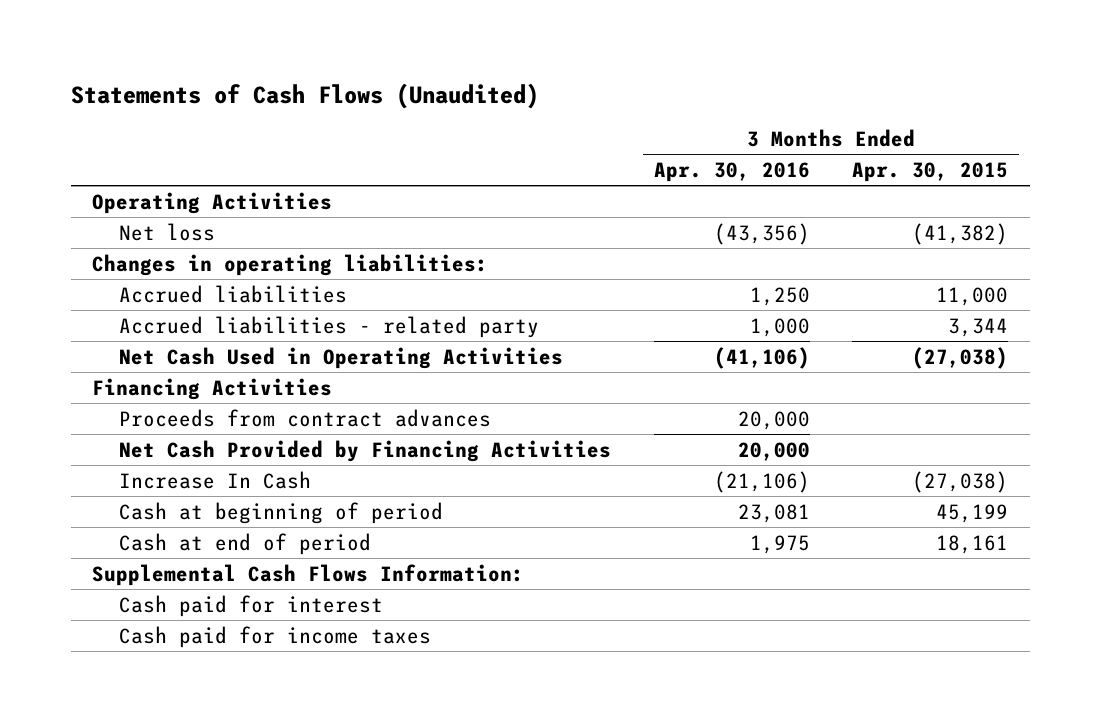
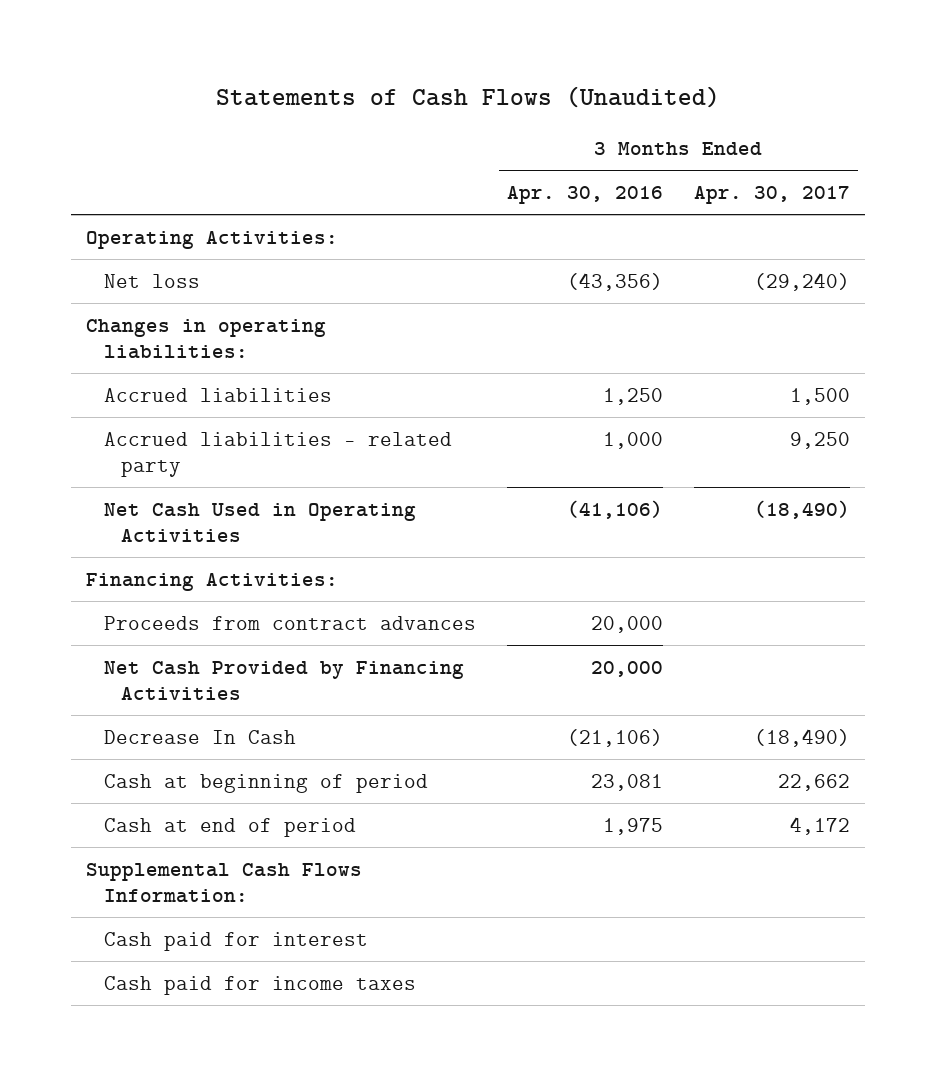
- | 3 Months Ended Apr. 30, 2016 | 3 Months Ended Apr. 30, 2015
+ | 3 Months Ended Apr. 30, 2016 | 3 Months Ended Apr. 30, 2017
- Operating Activities
+ Operating Activities:
- Financing Activities
+ Financing Activities:
- Increase In Cash | (21,106) | (27,038)
+ Decrease In Cash | (21,106) | (18,490)

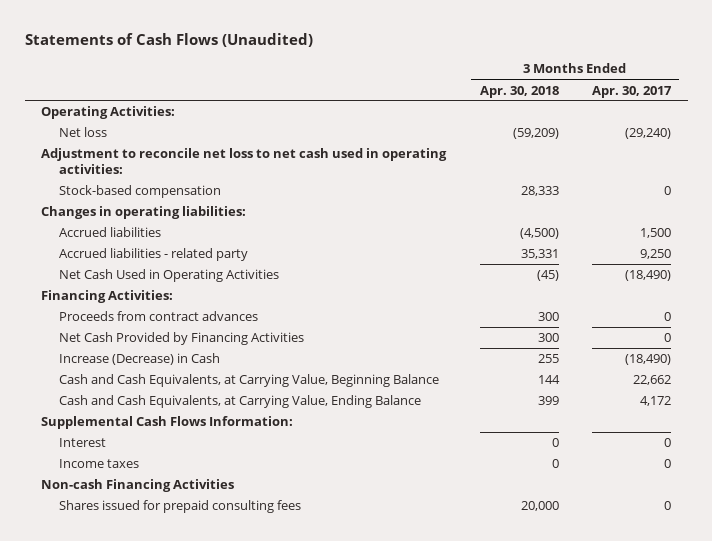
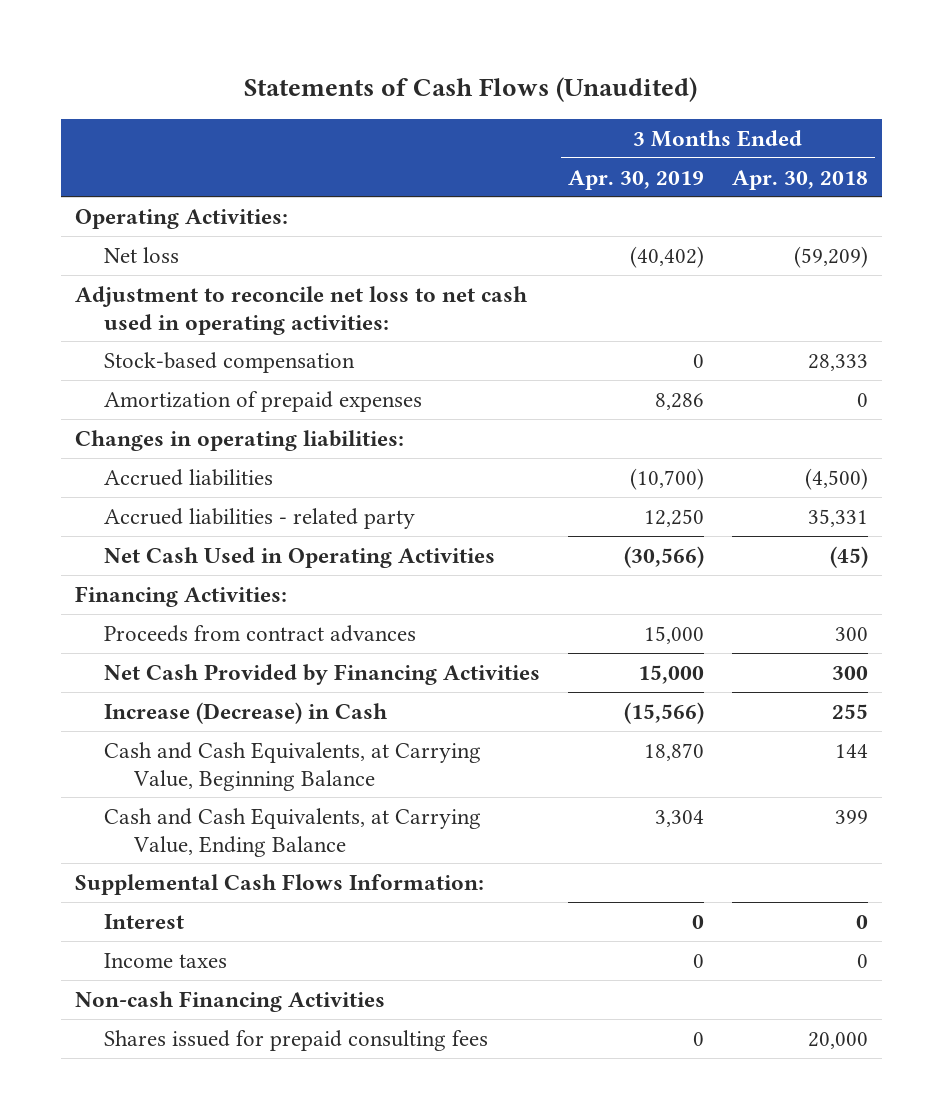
- | 3 Months Ended Apr. 30, 2018 | 3 Months Ended Apr. 30, 2017
+ | 3 Months Ended Apr. 30, 2019 | 3 Months Ended Apr. 30, 2018
+ Amortization of prepaid expenses | 8,286 | 0

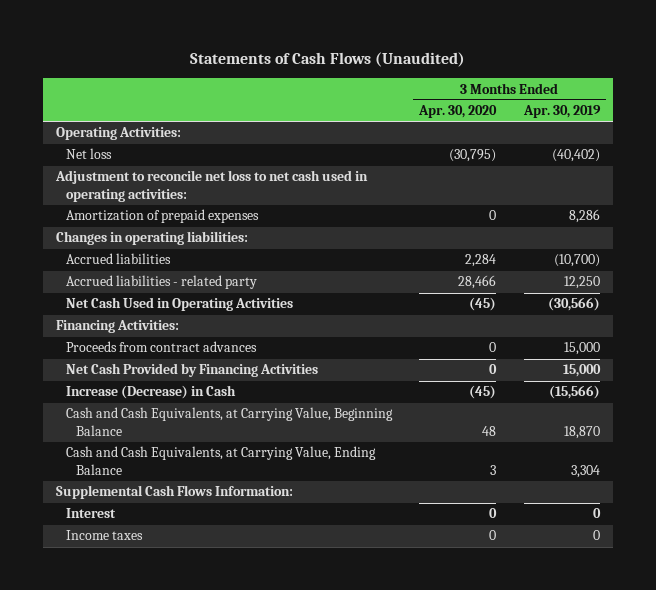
- | 3 Months Ended Apr. 30, 2019 | 3 Months Ended Apr. 30, 2018
+ | 3 Months Ended Apr. 30, 2020 | 3 Months Ended Apr. 30, 2019
- Stock-based compensation | 0 | 28,333
- Non-cash Financing Activities
- Shares issued for prepaid consulting fees | 0 | 20,000

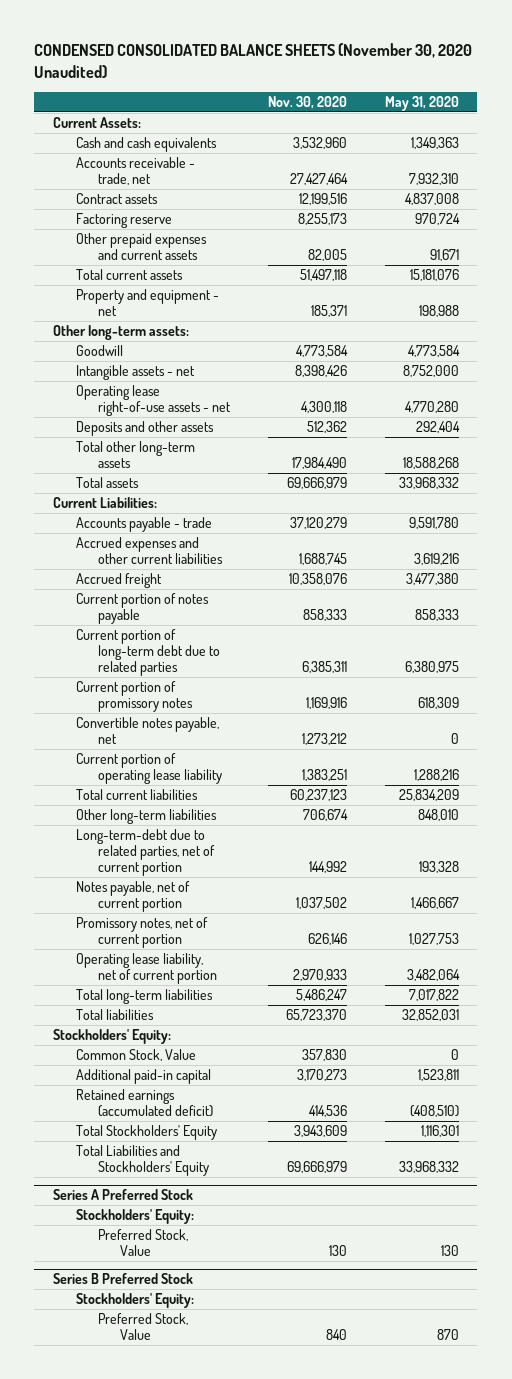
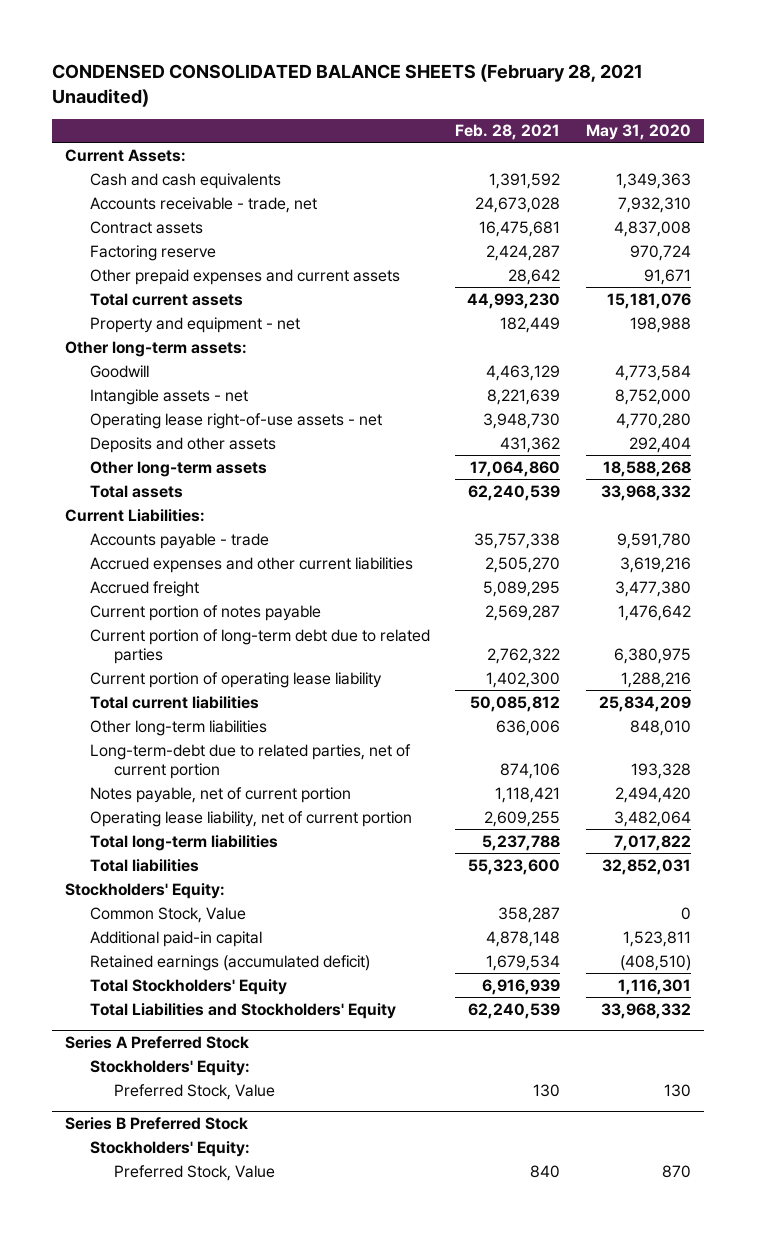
- CONDENSED CONSOLIDATED BALANCE SHEETS (November 30, 2020 Unaudited)
+ CONDENSED CONSOLIDATED BALANCE SHEETS (February 28, 2021 Unaudited)
- | Nov. 30, 2020 | May 31, 2020
+ | Feb. 28, 2021 | May 31, 2020
- Total other long-term assets | 17,984,490 | 18,588,268
+ Other long-term assets | 17,064,860 | 18,588,268
- Current portion of notes payable | 858,333 | 858,333
+ Current portion of notes payable | 2,569,287 | 1,476,642
- Current portion of promissory notes | 1,169,916 | 618,309
- Convertible notes payable, net | 1,273,212 | 0
- Notes payable, net of current portion | 1,037,502 | 1,466,667
- Promissory notes, net of current portion | 626,146 | 1,027,753
+ Notes payable, net of current portion | 1,118,421 | 2,494,420

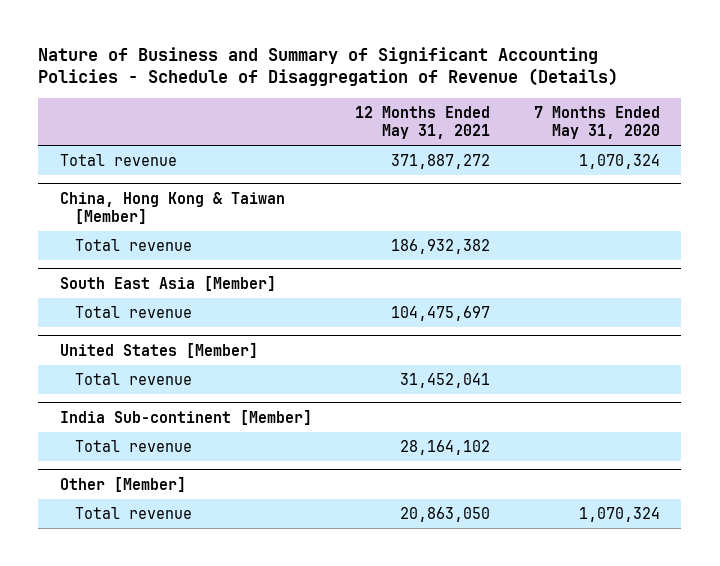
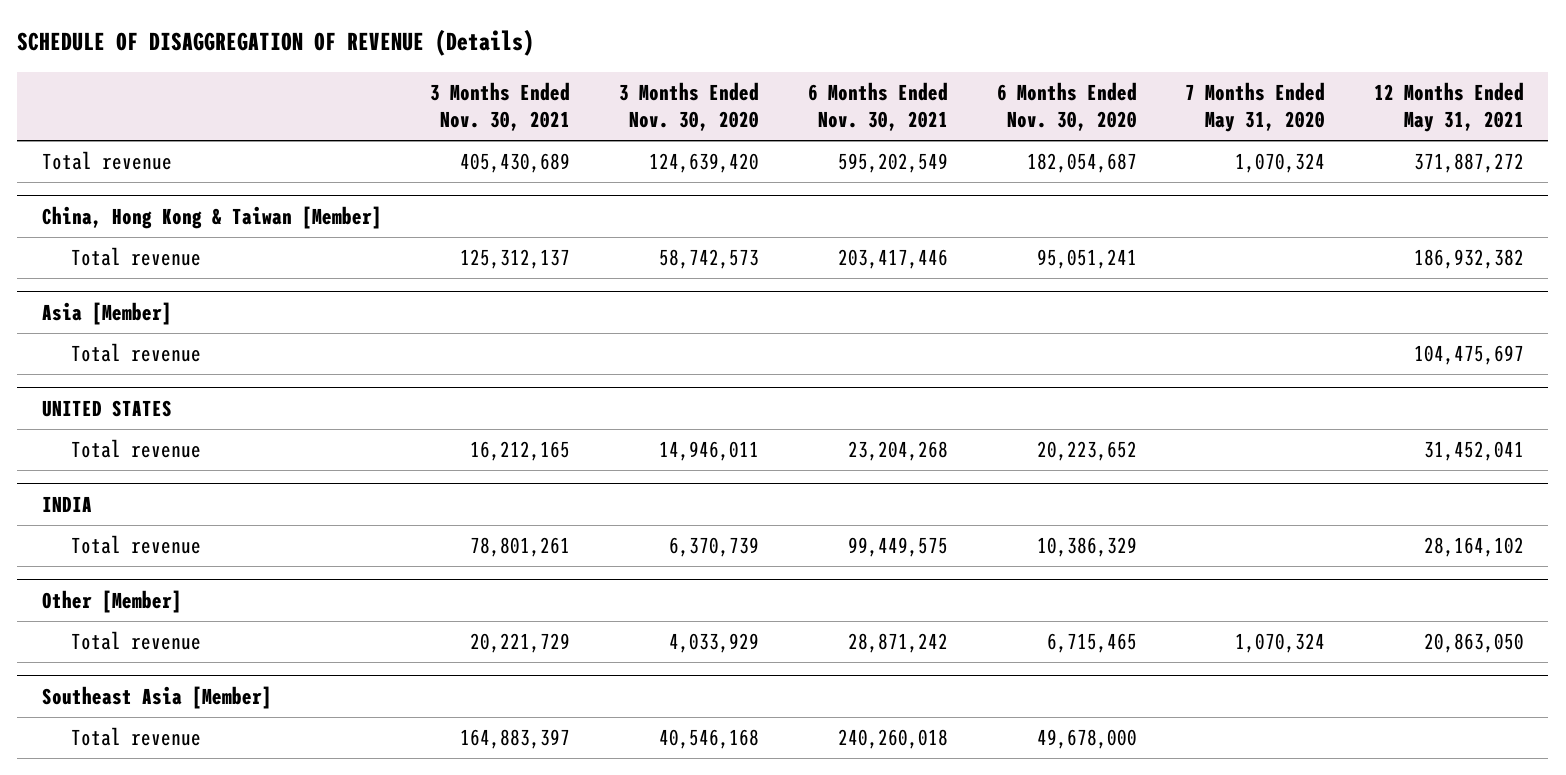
- Nature of Business and Summary of Significant Accounting Policies - Schedule of Disaggregation of Revenue (Details)
+ SCHEDULE OF DISAGGREGATION OF REVENUE (Details)
- | 12 Months Ended May 31, 2021 | 7 Months Ended May 31, 2020
+ | 3 Months Ended Nov. 30, 2021 | 3 Months Ended Nov. 30, 2020 | 6 Months Ended Nov. 30, 2021 | 6 Months Ended Nov. 30, 2020 | 7 Months Ended May 31, 2020 | 12 Months Ended May 31, 2021
- South East Asia [Member]
+ Asia [Member]
- United States [Member]
+ UNITED STATES
- India Sub-continent [Member]
+ INDIA
+ Southeast Asia [Member]
+ Total revenue | 164,883,397 | 40,546,168 | 240,260,018 | 49,678,000 | |

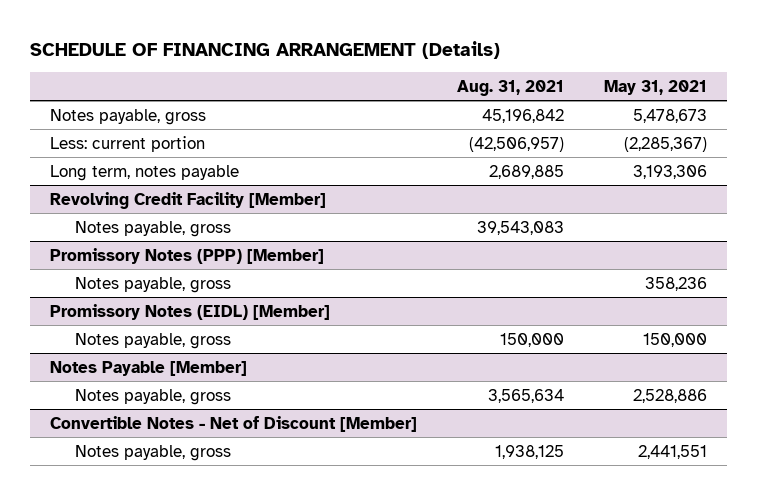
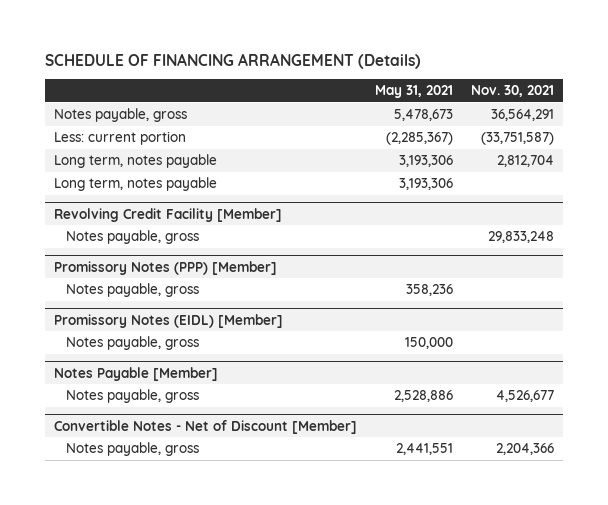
- | Aug. 31, 2021 | May 31, 2021
+ | May 31, 2021 | Nov. 30, 2021
+ Long term, notes payable | 3,193,306 |

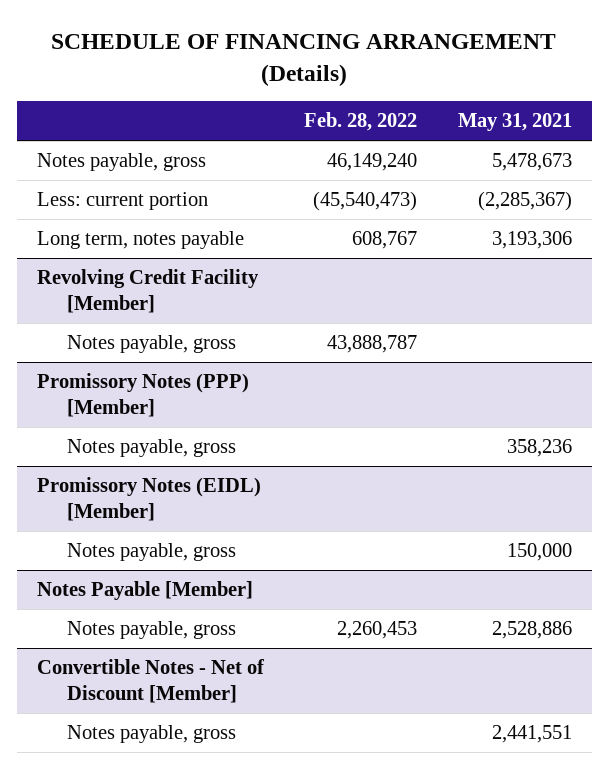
- | May 31, 2021 | Nov. 30, 2021
+ | Feb. 28, 2022 | May 31, 2021
- Long term, notes payable | 3,193,306 |

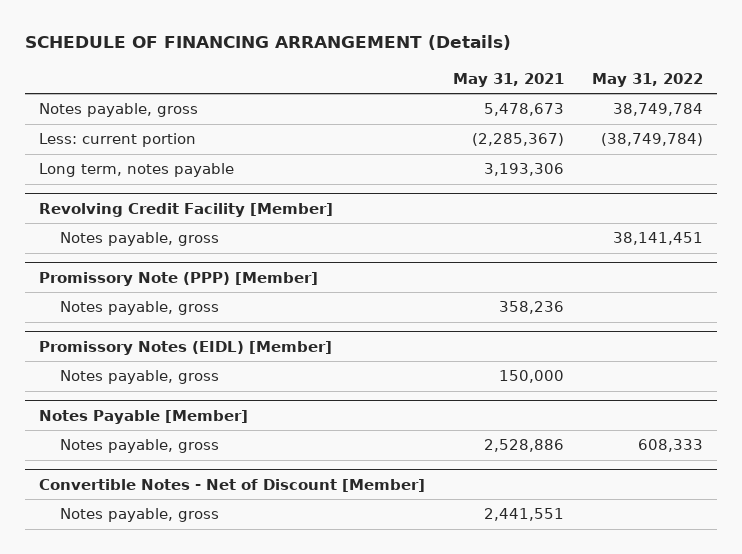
- | Feb. 28, 2022 | May 31, 2021
+ | May 31, 2021 | May 31, 2022
- Promissory Notes (PPP) [Member]
+ Promissory Note (PPP) [Member]

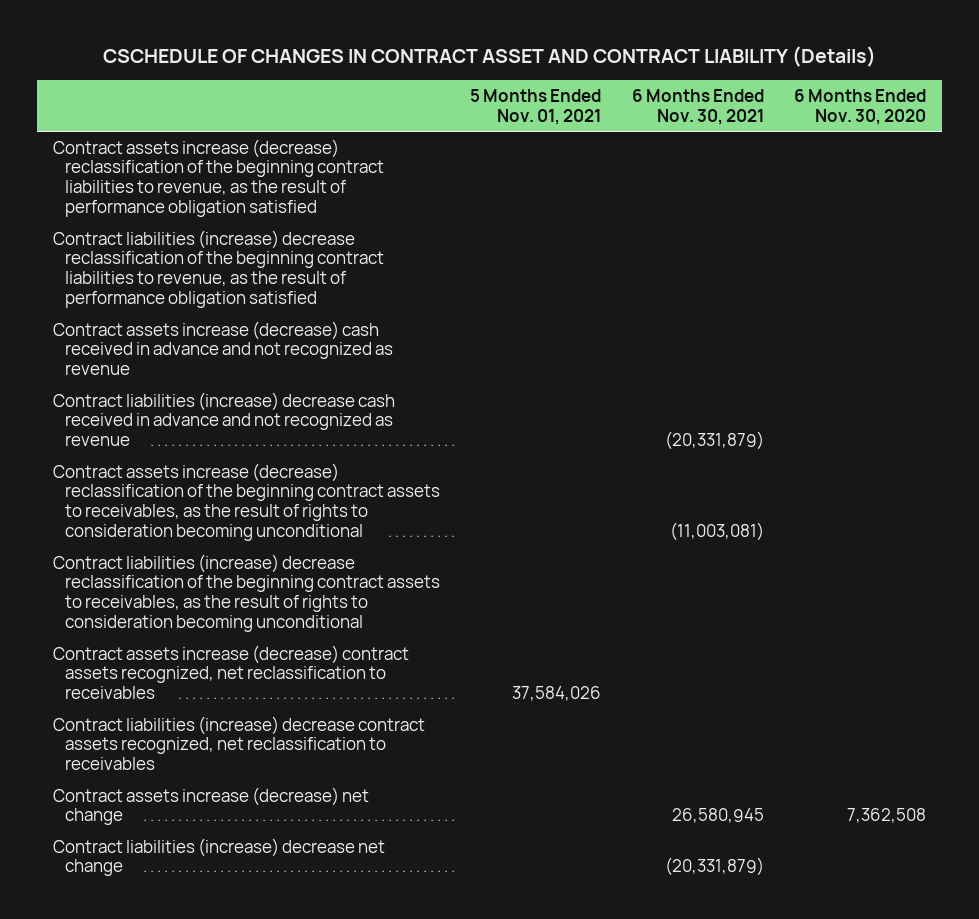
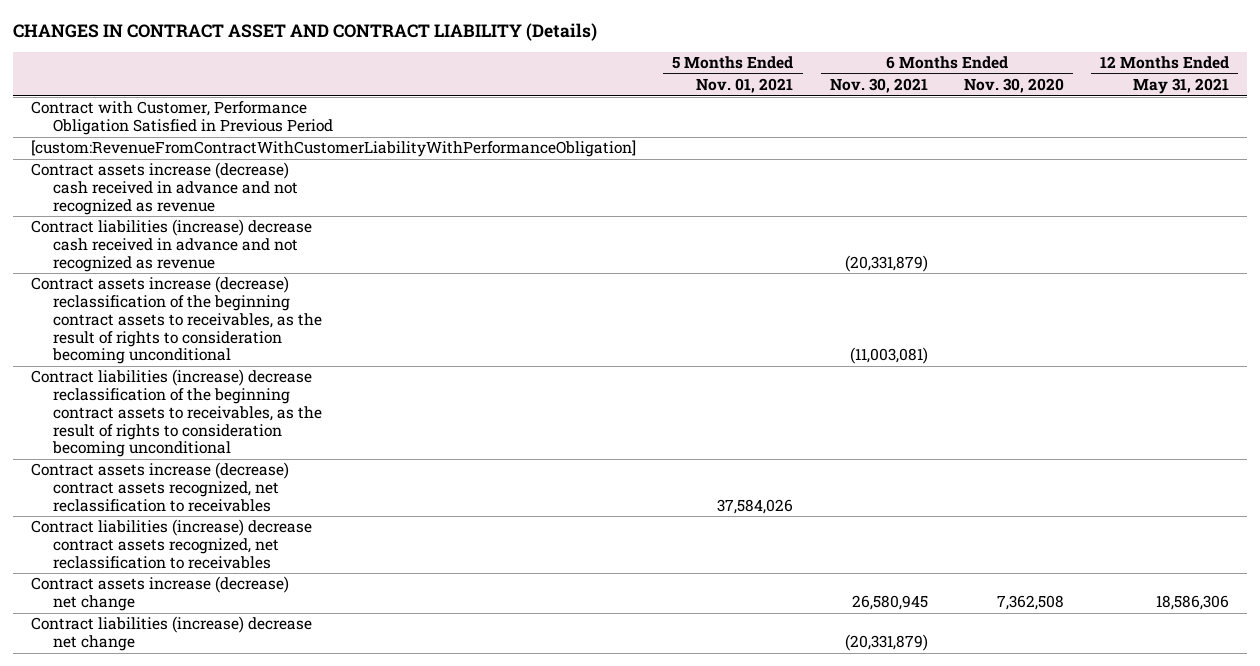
- CSCHEDULE OF CHANGES IN CONTRACT ASSET AND CONTRACT LIABILITY (Details)
+ CHANGES IN CONTRACT ASSET AND CONTRACT LIABILITY (Details)
- | 5 Months Ended Nov. 01, 2021 | 6 Months Ended Nov. 30, 2021 | 6 Months Ended Nov. 30, 2020
+ | 5 Months Ended Nov. 01, 2021 | 6 Months Ended Nov. 30, 2021 | 6 Months Ended Nov. 30, 2020 | 12 Months Ended May 31, 2021
- Contract assets increase (decrease) reclassification of the beginning contract liabilities to revenue, as the result of performance obligation satisfied
- Contract liabilities (increase) decrease reclassification of the beginning contract liabilities to revenue, as the result of performance obligation satisfied
+ Contract with Customer, Performance Obligation Satisfied in Previous Period
+ [custom:RevenueFromContractWithCustomerLiabilityWithPerformanceObligation]

